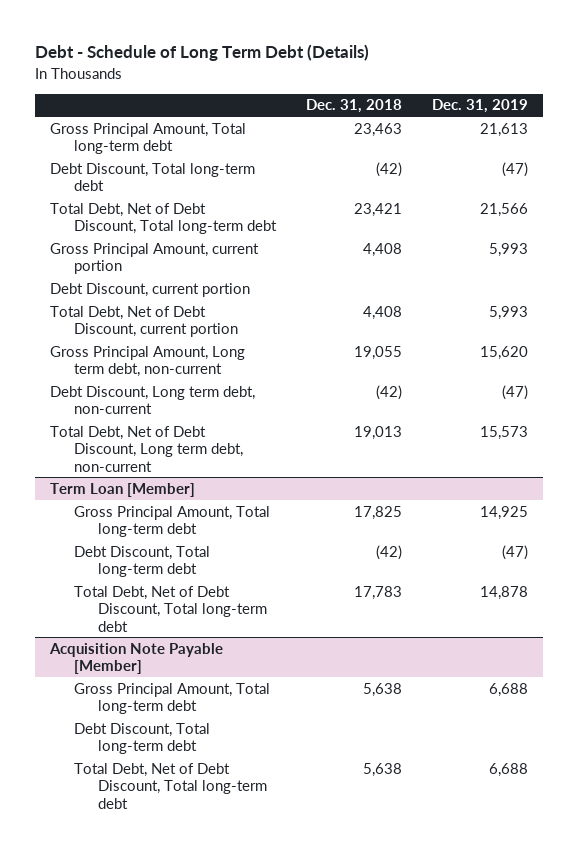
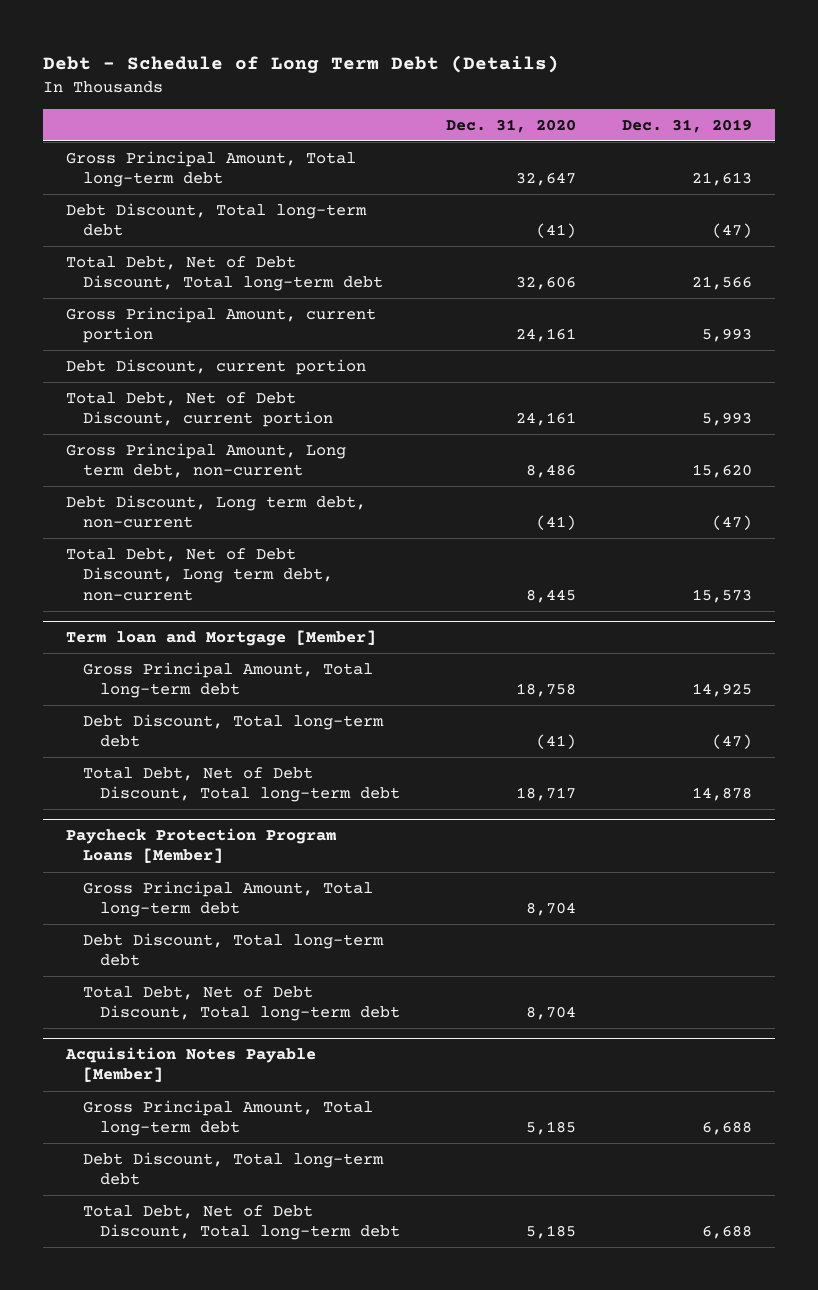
- | Dec. 31, 2018 | Dec. 31, 2019
+ | Dec. 31, 2020 | Dec. 31, 2019
- Term Loan [Member]
+ Term loan and Mortgage [Member]
- Acquisition Note Payable [Member]
+ Paycheck Protection Program Loans [Member]
+ Gross Principal Amount, Total long-term debt | 8,704 |
+ Debt Discount, Total long-term debt
+ Total Debt, Net of Debt Discount, Total long-term debt | 8,704 |
+ Acquisition Notes Payable [Member]

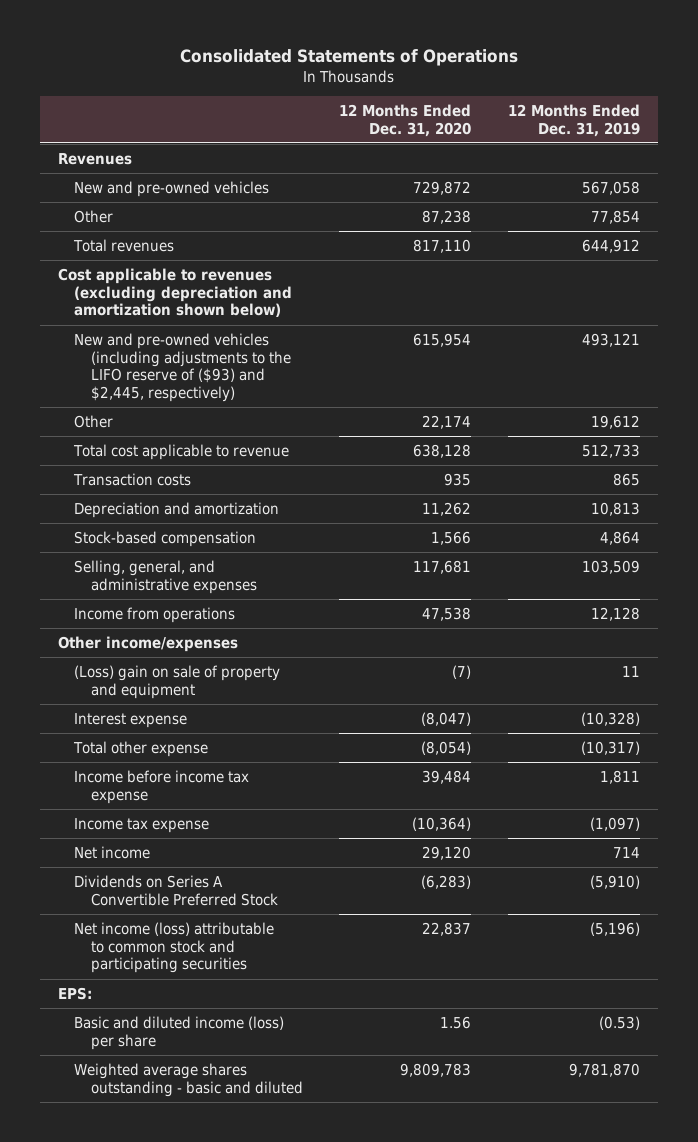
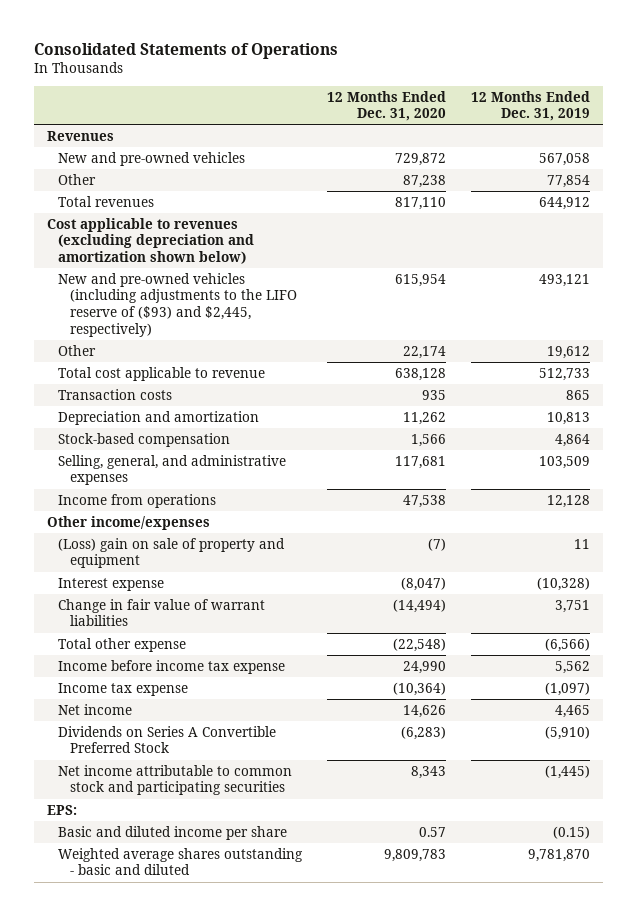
- Total other expense | (8,054) | (10,317)
- Income before income tax expense | 39,484 | 1,811
+ Change in fair value of warrant liabilities | (14,494) | 3,751
+ Total other expense | (22,548) | (6,566)
+ Income before income tax expense | 24,990 | 5,562
- Net income | 29,120 | 714
+ Net income | 14,626 | 4,465
- Net income (loss) attributable to common stock and participating securities | 22,837 | (5,196)
+ Net income attributable to common stock and participating securities | 8,343 | (1,445)
- Basic and diluted income (loss) per share | 1.56 | (0.53)
+ Basic and diluted income per share | 0.57 | (0.15)

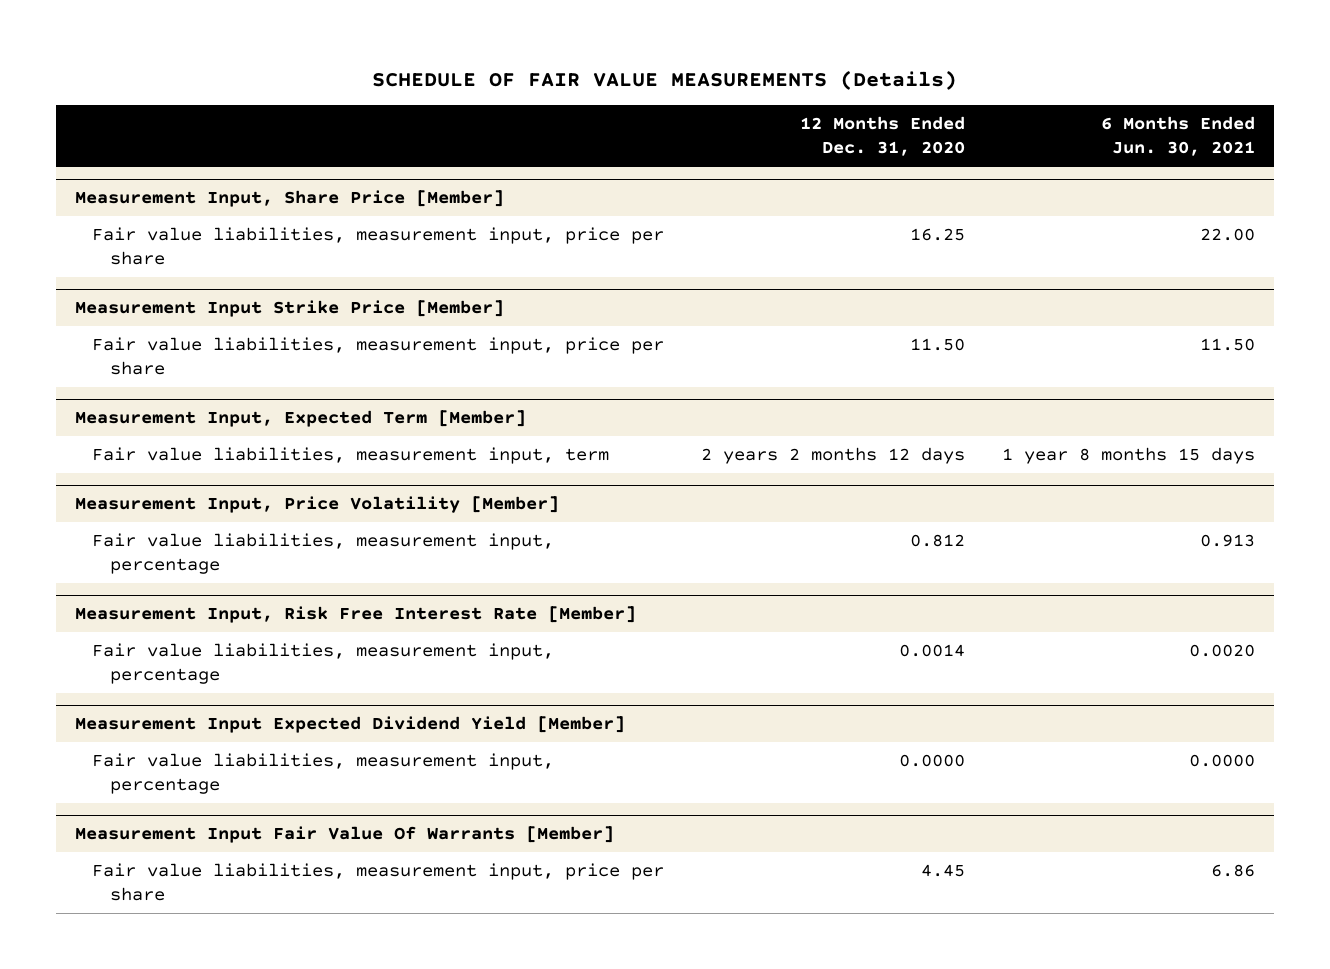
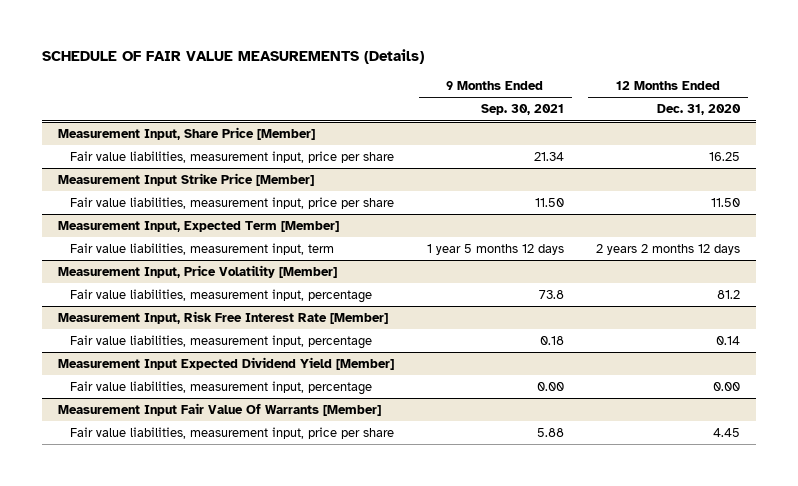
- | 12 Months Ended Dec. 31, 2020 | 6 Months Ended Jun. 30, 2021
+ | 9 Months Ended Sep. 30, 2021 | 12 Months Ended Dec. 31, 2020
@ Measurement Input, Price Volatility [Member]
- Fair value liabilities, measurement input, percentage | 0.812 | 0.913
+ Fair value liabilities, measurement input, percentage | 73.8 | 81.2
@ Measurement Input, Risk Free Interest Rate [Member]
- Fair value liabilities, measurement input, percentage | 0.0014 | 0.0020
+ Fair value liabilities, measurement input, percentage | 0.18 | 0.14
@ Measurement Input Expected Dividend Yield [Member]
- Fair value liabilities, measurement input, percentage | 0.0000 | 0.0000
+ Fair value liabilities, measurement input, percentage | 0.00 | 0.00

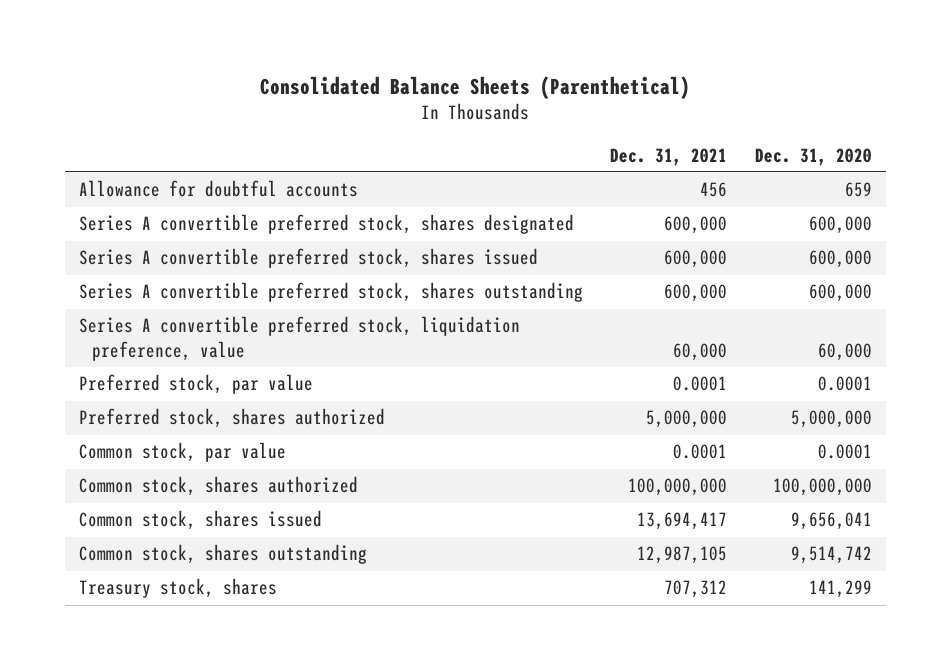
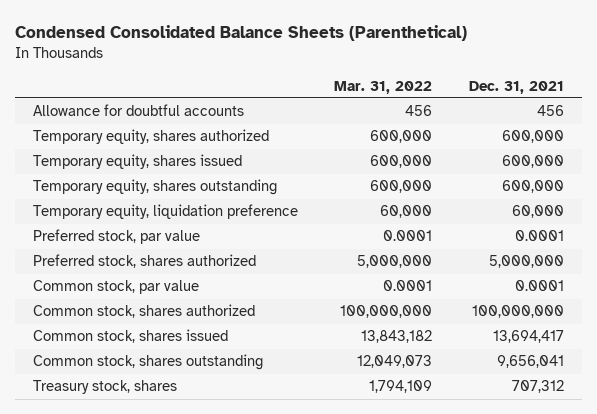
- Consolidated Balance Sheets (Parenthetical)
+ Condensed Consolidated Balance Sheets (Parenthetical)
- | Dec. 31, 2021 | Dec. 31, 2020
+ | Mar. 31, 2022 | Dec. 31, 2021
- Series A convertible preferred stock, shares designated | 600,000 | 600,000
- Series A convertible preferred stock, shares issued | 600,000 | 600,000
- Series A convertible preferred stock, shares outstanding | 600,000 | 600,000
- Series A convertible preferred stock, liquidation preference, value | 60,000 | 60,000
+ Temporary equity, shares authorized | 600,000 | 600,000
+ Temporary equity, shares issued | 600,000 | 600,000
+ Temporary equity, shares outstanding | 600,000 | 600,000
+ Temporary equity, liquidation preference | 60,000 | 60,000
- Common stock, shares outstanding | 12,987,105 | 9,514,742
+ Common stock, shares outstanding | 12,049,073 | 9,656,041

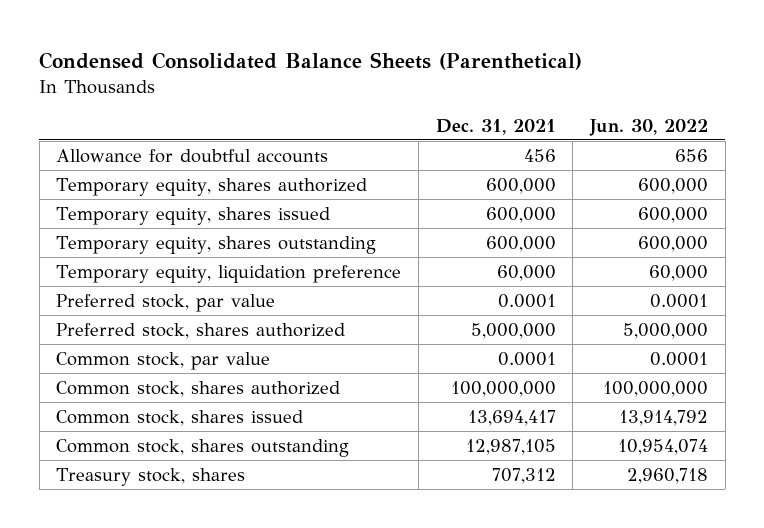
- | Mar. 31, 2022 | Dec. 31, 2021
+ | Dec. 31, 2021 | Jun. 30, 2022
- Common stock, shares outstanding | 12,049,073 | 9,656,041
+ Common stock, shares outstanding | 12,987,105 | 10,954,074

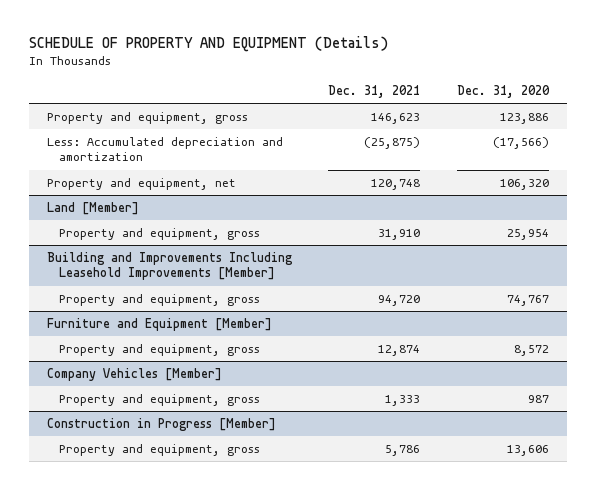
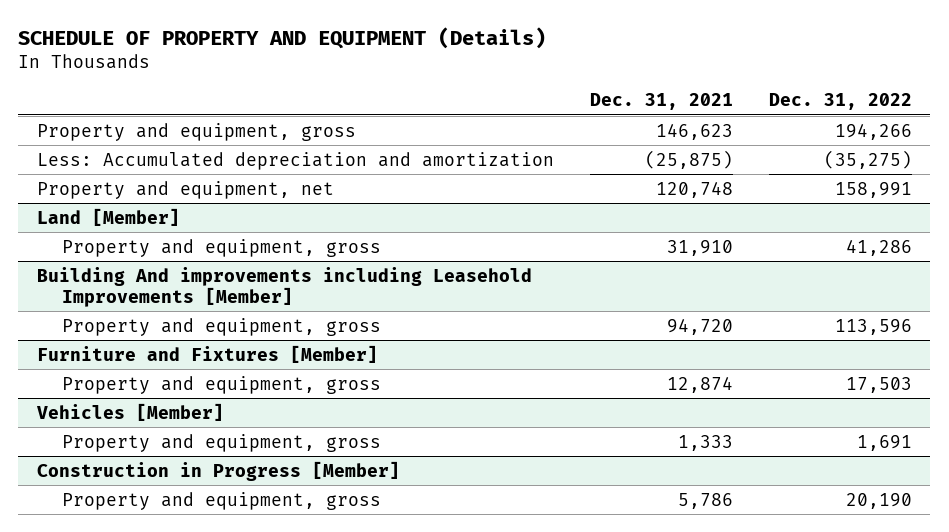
- | Dec. 31, 2021 | Dec. 31, 2020
+ | Dec. 31, 2021 | Dec. 31, 2022
- Building and Improvements Including Leasehold Improvements [Member]
+ Building And improvements including Leasehold Improvements [Member]
- Furniture and Equipment [Member]
+ Furniture and Fixtures [Member]
- Company Vehicles [Member]
+ Vehicles [Member]

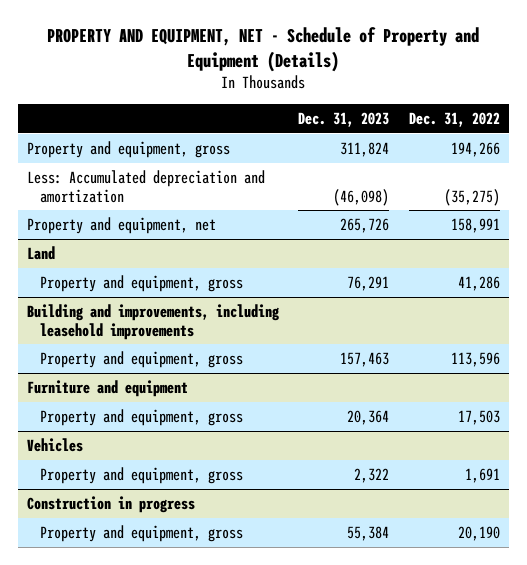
- SCHEDULE OF PROPERTY AND EQUIPMENT (Details)
+ PROPERTY AND EQUIPMENT, NET - Schedule of Property and Equipment (Details)
- | Dec. 31, 2021 | Dec. 31, 2022
+ | Dec. 31, 2023 | Dec. 31, 2022
- Land [Member]
+ Land
- Building And improvements including Leasehold Improvements [Member]
+ Building and improvements, including leasehold improvements
- Furniture and Fixtures [Member]
+ Furniture and equipment
- Vehicles [Member]
+ Vehicles
- Construction in Progress [Member]
+ Construction in progress

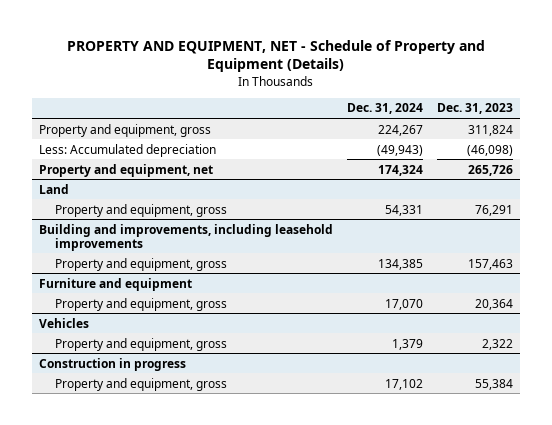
- | Dec. 31, 2023 | Dec. 31, 2022
+ | Dec. 31, 2024 | Dec. 31, 2023
- Less: Accumulated depreciation and amortization | (46,098) | (35,275)
+ Less: Accumulated depreciation | (49,943) | (46,098)

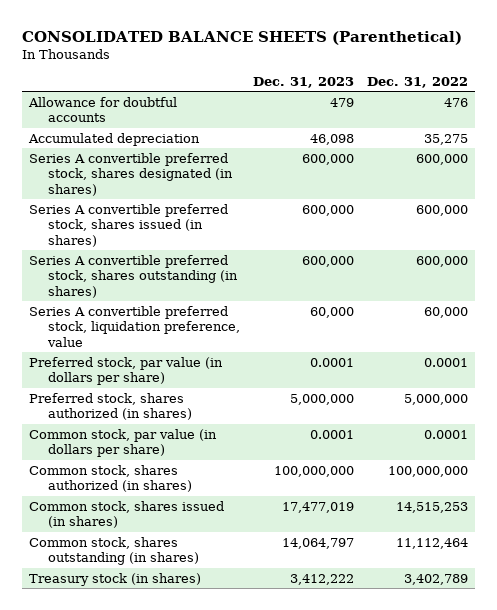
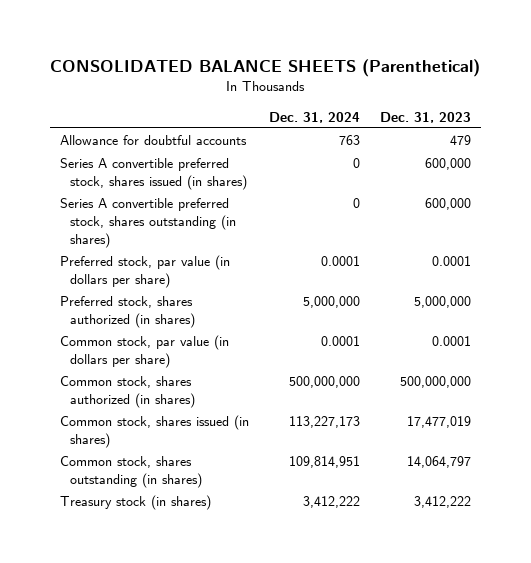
- | Dec. 31, 2023 | Dec. 31, 2022
+ | Dec. 31, 2024 | Dec. 31, 2023
- Accumulated depreciation | 46,098 | 35,275
- Series A convertible preferred stock, shares designated (in shares) | 600,000 | 600,000
- Series A convertible preferred stock, liquidation preference, value | 60,000 | 60,000
- Common stock, shares authorized (in shares) | 100,000,000 | 100,000,000
+ Common stock, shares authorized (in shares) | 500,000,000 | 500,000,000

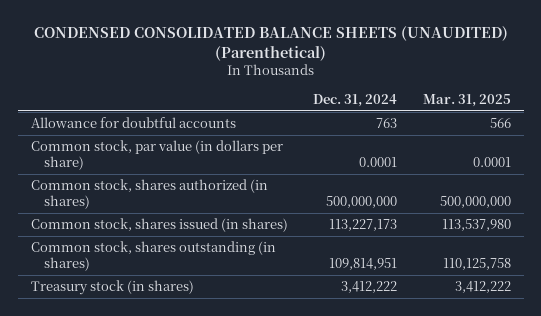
- CONSOLIDATED BALANCE SHEETS (Parenthetical)
+ CONDENSED CONSOLIDATED BALANCE SHEETS (UNAUDITED) (Parenthetical)
- | Dec. 31, 2024 | Dec. 31, 2023
+ | Dec. 31, 2024 | Mar. 31, 2025
- Series A convertible preferred stock, shares issued (in shares) | 0 | 600,000
- Series A convertible preferred stock, shares outstanding (in shares) | 0 | 600,000
- Preferred stock, par value (in dollars per share) | 0.0001 | 0.0001
- Preferred stock, shares authorized (in shares) | 5,000,000 | 5,000,000

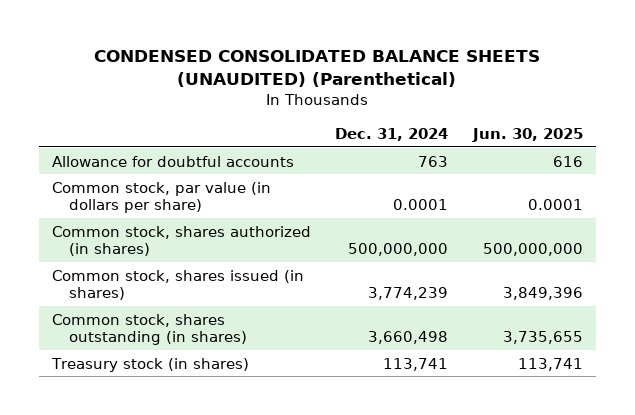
- | Dec. 31, 2024 | Mar. 31, 2025
+ | Dec. 31, 2024 | Jun. 30, 2025
- Common stock, shares issued (in shares) | 113,227,173 | 113,537,980
- Common stock, shares outstanding (in shares) | 109,814,951 | 110,125,758
- Treasury stock (in shares) | 3,412,222 | 3,412,222
+ Common stock, shares issued (in shares) | 3,774,239 | 3,849,396
+ Common stock, shares outstanding (in shares) | 3,660,498 | 3,735,655
+ Treasury stock (in shares) | 113,741 | 113,741

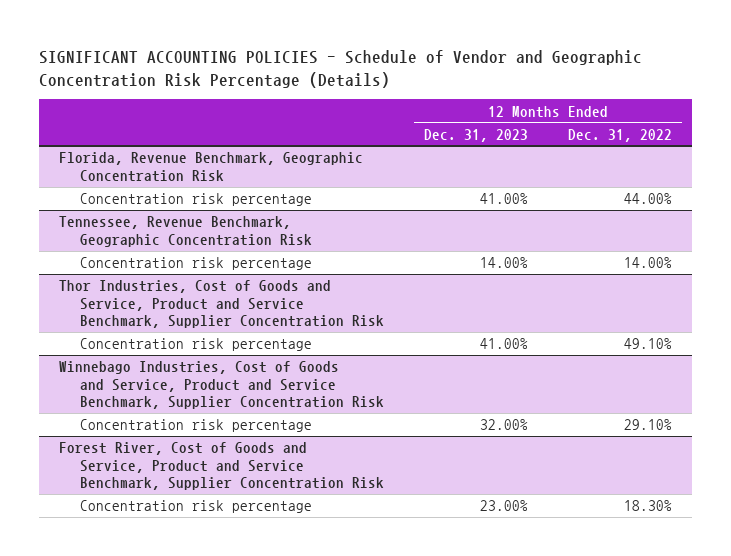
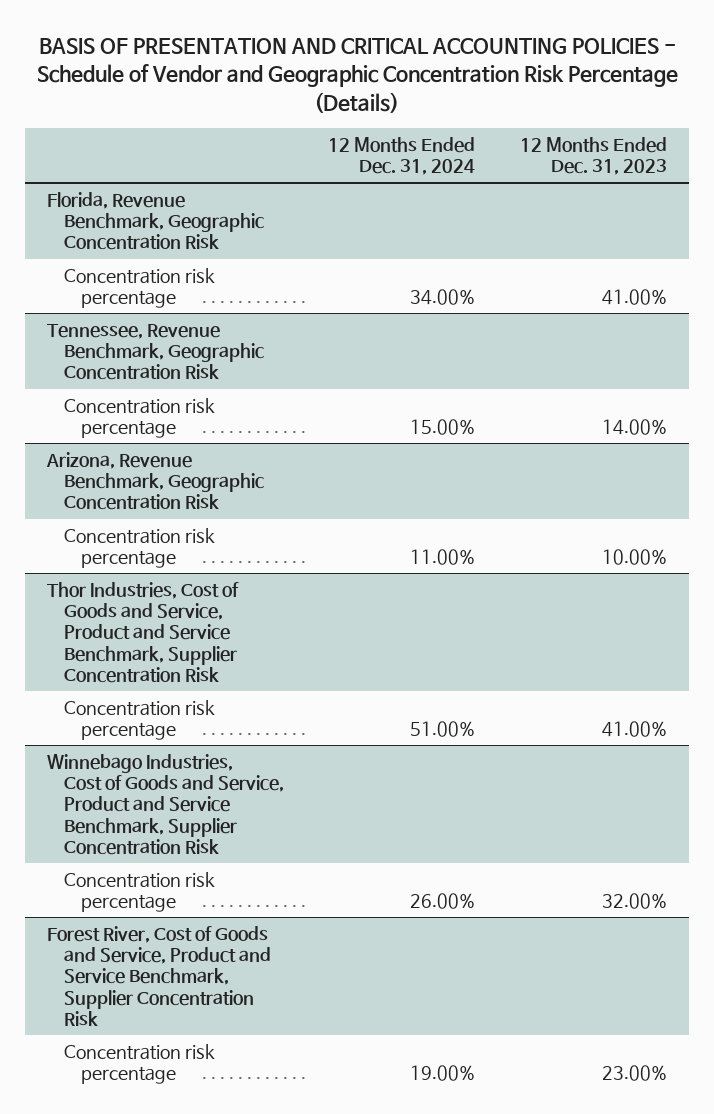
- SIGNIFICANT ACCOUNTING POLICIES - Schedule of Vendor and Geographic Concentration Risk Percentage (Details)
+ BASIS OF PRESENTATION AND CRITICAL ACCOUNTING POLICIES - Schedule of Vendor and Geographic Concentration Risk Percentage (Details)
- | 12 Months Ended Dec. 31, 2023 | 12 Months Ended Dec. 31, 2022
+ | 12 Months Ended Dec. 31, 2024 | 12 Months Ended Dec. 31, 2023
+ Arizona, Revenue Benchmark, Geographic Concentration Risk
+ Concentration risk percentage | 11.00% | 10.00%

